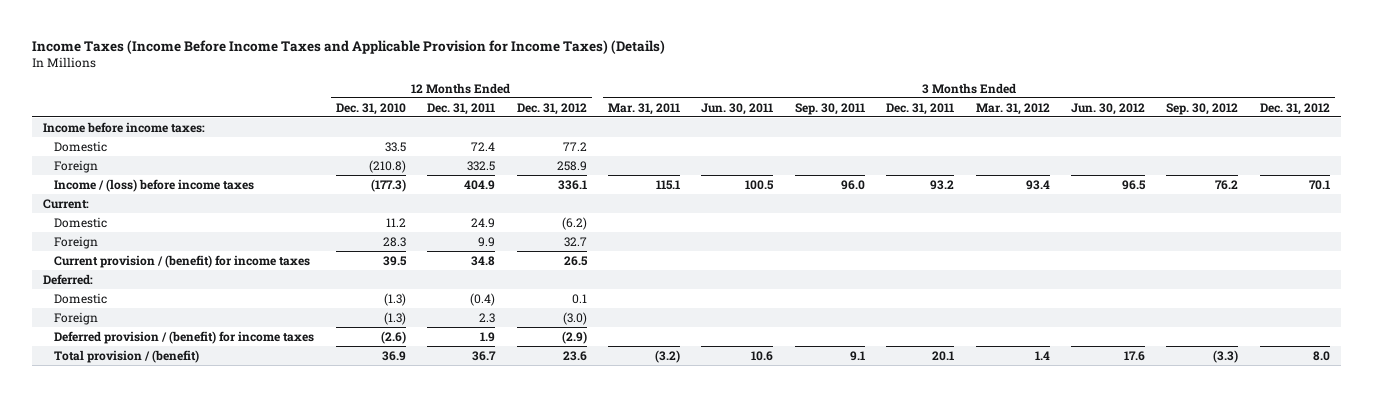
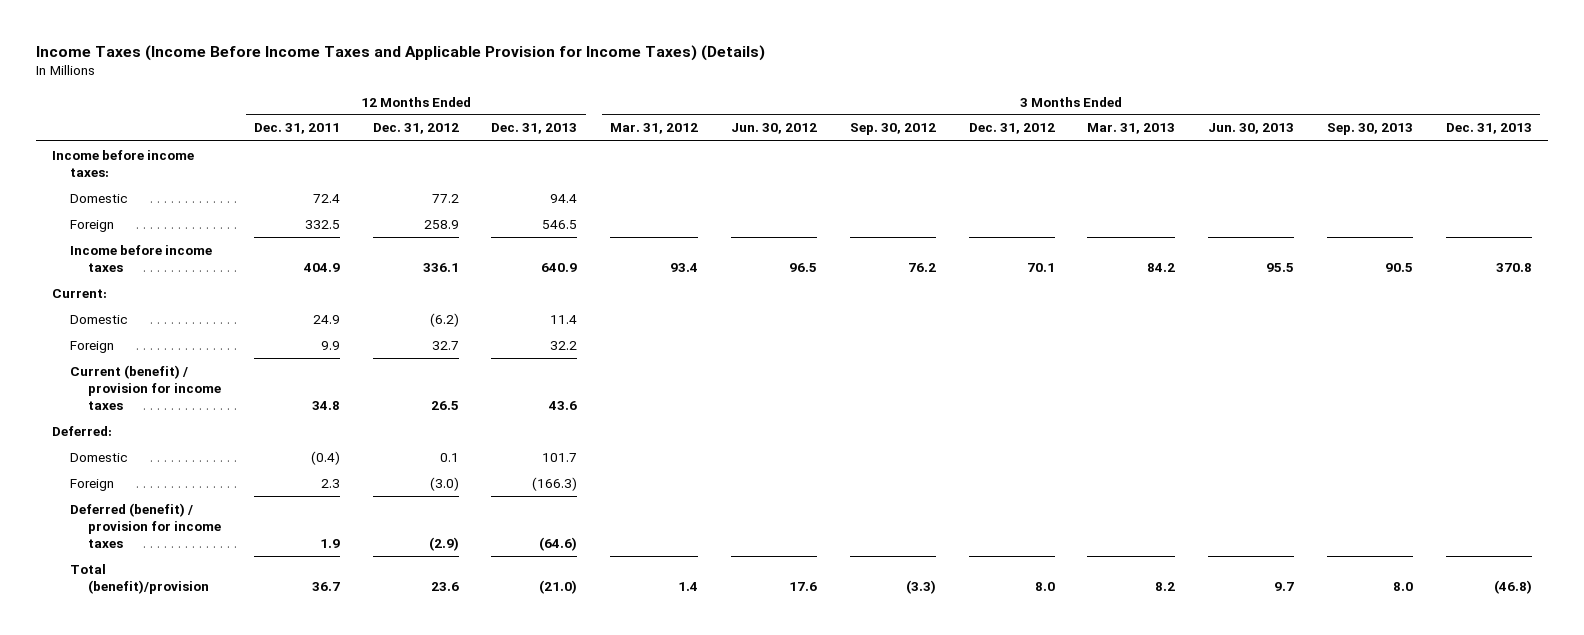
- | 12 Months Ended Dec. 31, 2010 | 12 Months Ended Dec. 31, 2011 | 12 Months Ended Dec. 31, 2012 | 3 Months Ended Mar. 31, 2011 | 3 Months Ended Jun. 30, 2011 | 3 Months Ended Sep. 30, 2011 | 3 Months Ended Dec. 31, 2011 | 3 Months Ended Mar. 31, 2012 | 3 Months Ended Jun. 30, 2012 | 3 Months Ended Sep. 30, 2012 | 3 Months Ended Dec. 31, 2012
+ | 12 Months Ended Dec. 31, 2011 | 12 Months Ended Dec. 31, 2012 | 12 Months Ended Dec. 31, 2013 | 3 Months Ended Mar. 31, 2012 | 3 Months Ended Jun. 30, 2012 | 3 Months Ended Sep. 30, 2012 | 3 Months Ended Dec. 31, 2012 | 3 Months Ended Mar. 31, 2013 | 3 Months Ended Jun. 30, 2013 | 3 Months Ended Sep. 30, 2013 | 3 Months Ended Dec. 31, 2013
- Income / (loss) before income taxes | (177.3) | 404.9 | 336.1 | 115.1 | 100.5 | 96.0 | 93.2 | 93.4 | 96.5 | 76.2 | 70.1
+ Income before income taxes | 404.9 | 336.1 | 640.9 | 93.4 | 96.5 | 76.2 | 70.1 | 84.2 | 95.5 | 90.5 | 370.8
- Current provision / (benefit) for income taxes | 39.5 | 34.8 | 26.5 | | | | | | | |
+ Current (benefit) / provision for income taxes | 34.8 | 26.5 | 43.6 | | | | | | | |
- Deferred provision / (benefit) for income taxes | (2.6) | 1.9 | (2.9) | | | | | | | |
- Total provision / (benefit) | 36.9 | 36.7 | 23.6 | (3.2) | 10.6 | 9.1 | 20.1 | 1.4 | 17.6 | (3.3) | 8.0
+ Deferred (benefit) / provision for income taxes | 1.9 | (2.9) | (64.6) | | | | | | | |
+ Total (benefit)/provision | 36.7 | 23.6 | (21.0) | 1.4 | 17.6 | (3.3) | 8.0 | 8.2 | 9.7 | 8.0 | (46.8)

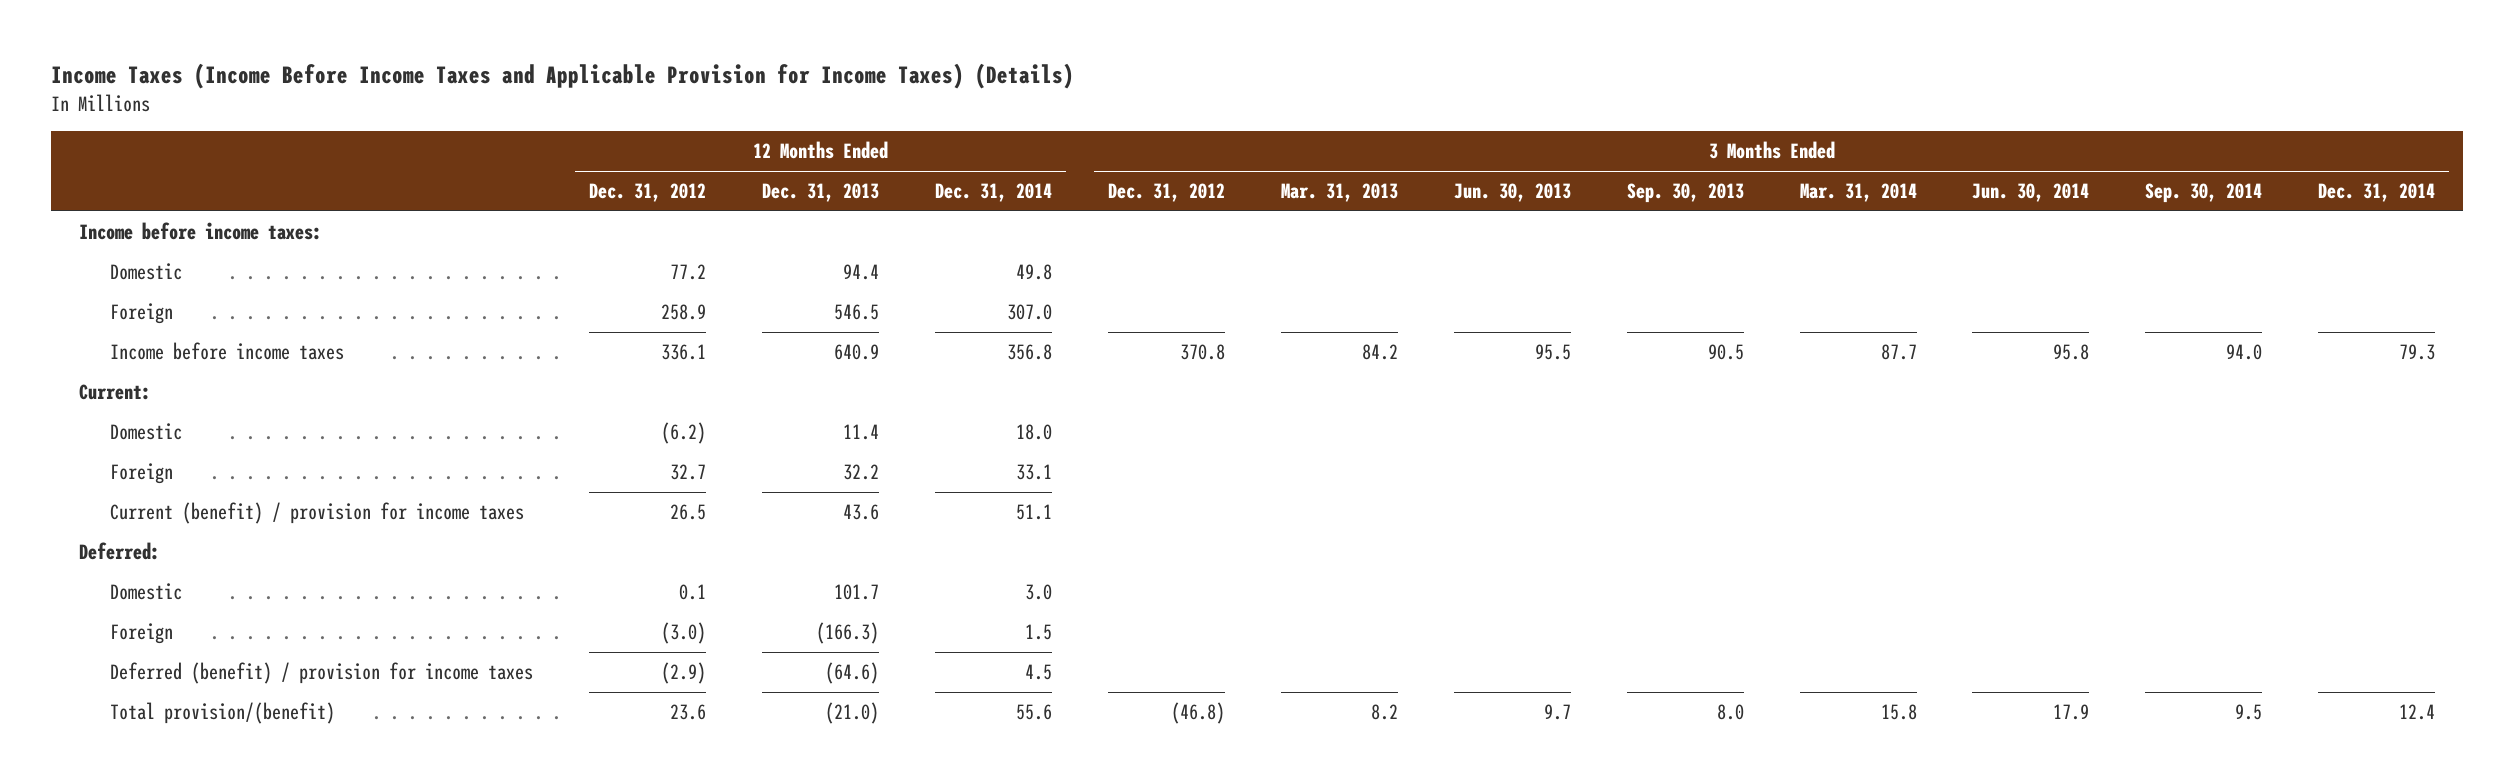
- | 12 Months Ended Dec. 31, 2011 | 12 Months Ended Dec. 31, 2012 | 12 Months Ended Dec. 31, 2013 | 3 Months Ended Mar. 31, 2012 | 3 Months Ended Jun. 30, 2012 | 3 Months Ended Sep. 30, 2012 | 3 Months Ended Dec. 31, 2012 | 3 Months Ended Mar. 31, 2013 | 3 Months Ended Jun. 30, 2013 | 3 Months Ended Sep. 30, 2013 | 3 Months Ended Dec. 31, 2013
+ | 12 Months Ended Dec. 31, 2012 | 12 Months Ended Dec. 31, 2013 | 12 Months Ended Dec. 31, 2014 | 3 Months Ended Dec. 31, 2012 | 3 Months Ended Mar. 31, 2013 | 3 Months Ended Jun. 30, 2013 | 3 Months Ended Sep. 30, 2013 | 3 Months Ended Mar. 31, 2014 | 3 Months Ended Jun. 30, 2014 | 3 Months Ended Sep. 30, 2014 | 3 Months Ended Dec. 31, 2014
- Income before income taxes | 404.9 | 336.1 | 640.9 | 93.4 | 96.5 | 76.2 | 70.1 | 84.2 | 95.5 | 90.5 | 370.8
+ Income before income taxes | 336.1 | 640.9 | 356.8 | 370.8 | 84.2 | 95.5 | 90.5 | 87.7 | 95.8 | 94.0 | 79.3
- Total (benefit)/provision | 36.7 | 23.6 | (21.0) | 1.4 | 17.6 | (3.3) | 8.0 | 8.2 | 9.7 | 8.0 | (46.8)
+ Total provision/(benefit) | 23.6 | (21.0) | 55.6 | (46.8) | 8.2 | 9.7 | 8.0 | 15.8 | 17.9 | 9.5 | 12.4

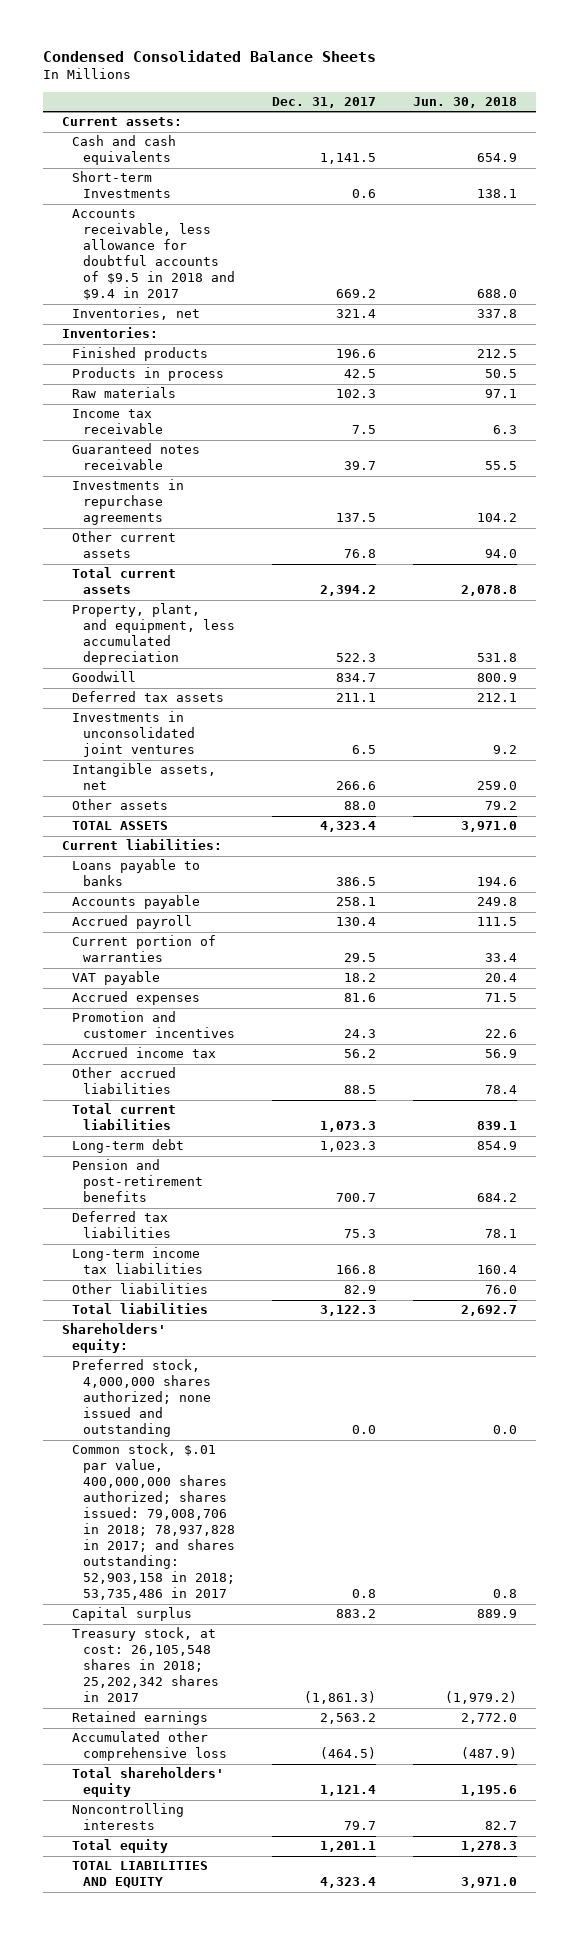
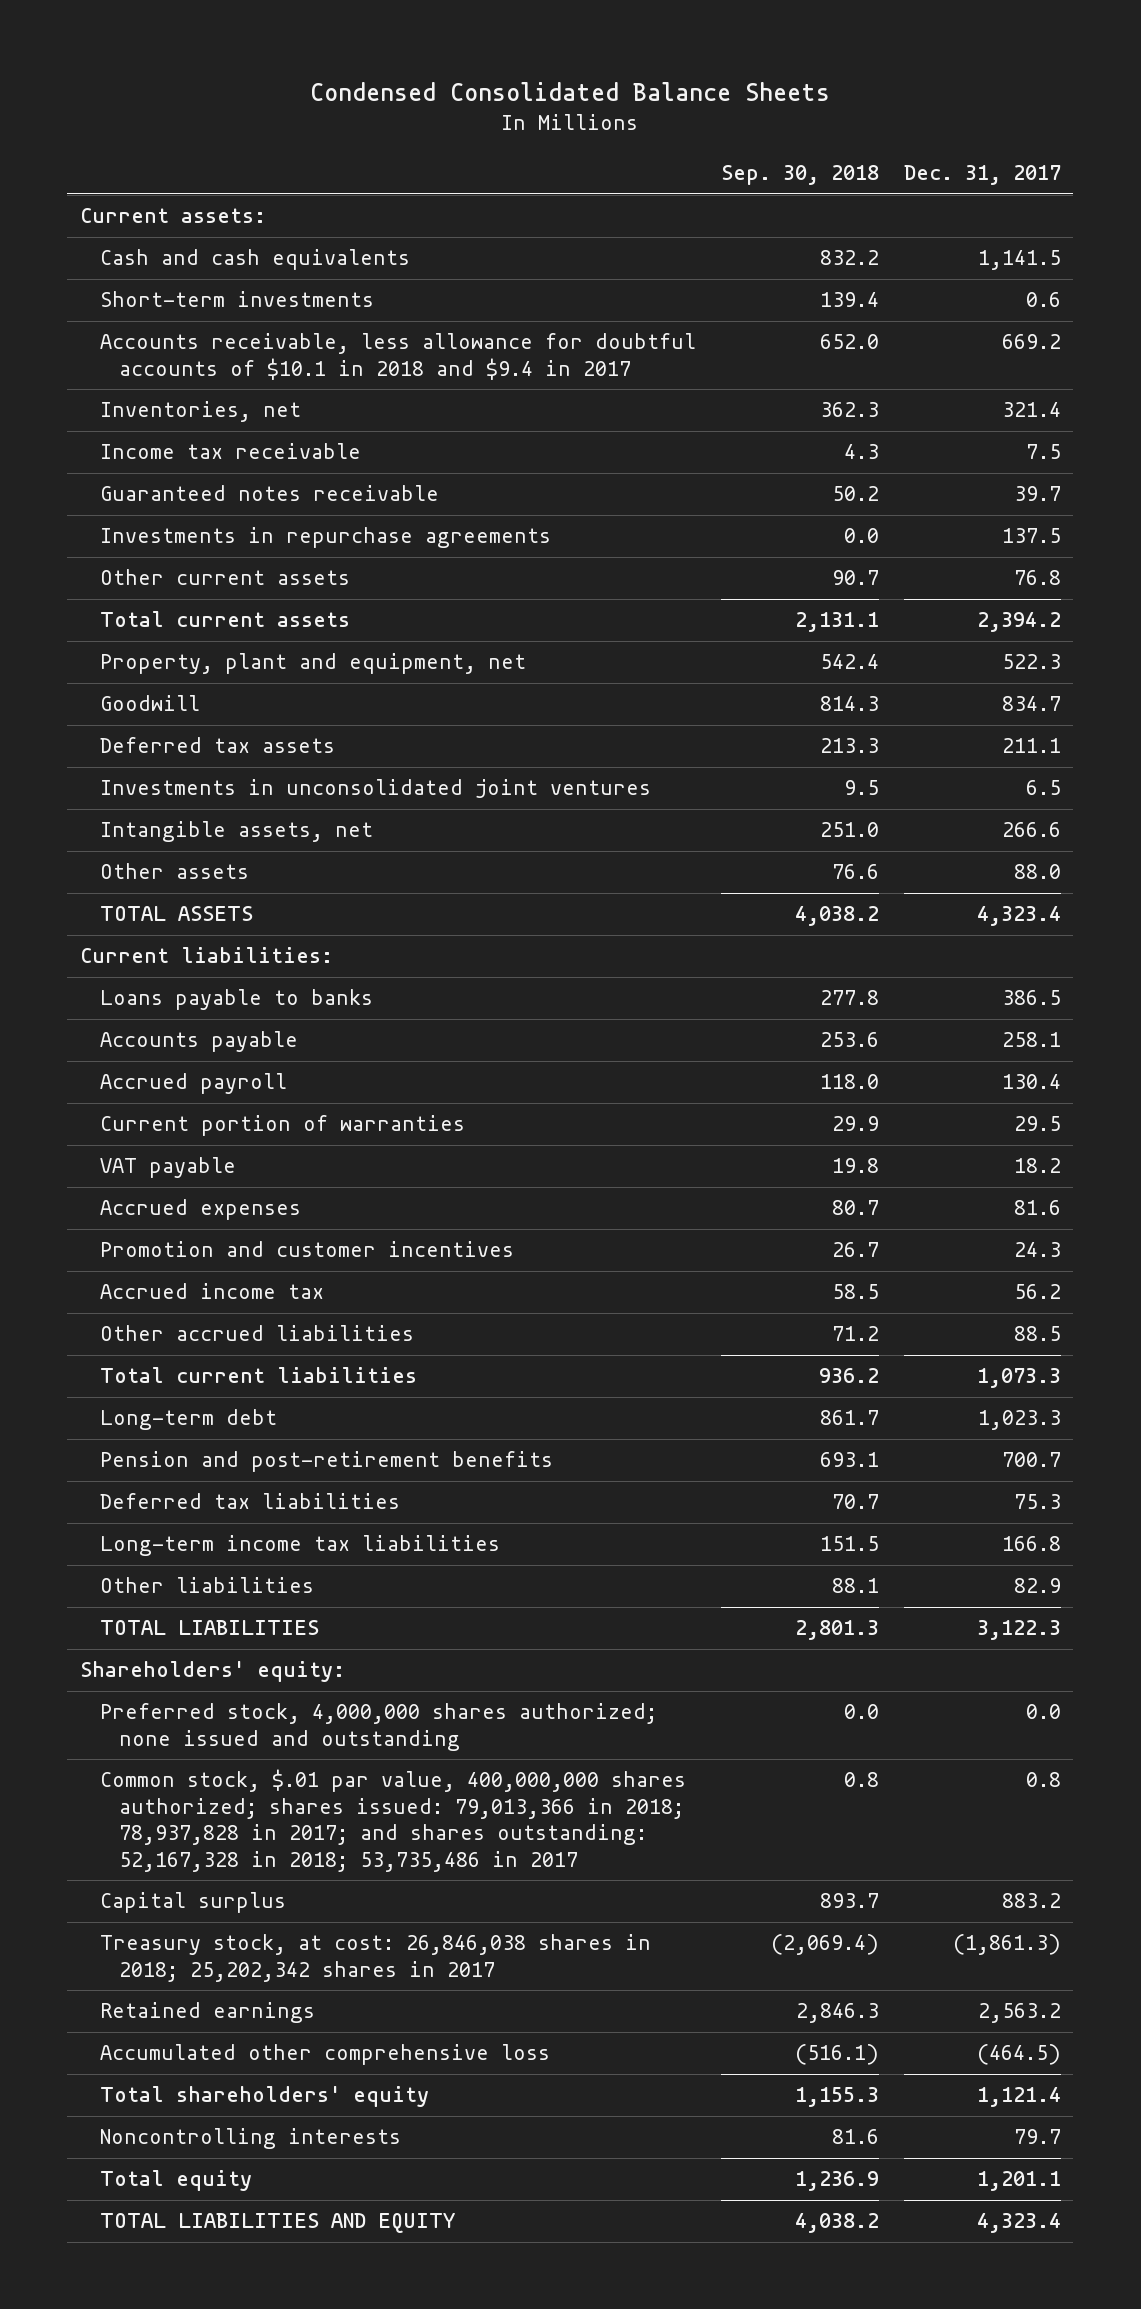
- | Dec. 31, 2017 | Jun. 30, 2018
+ | Sep. 30, 2018 | Dec. 31, 2017
- Short-term Investments | 0.6 | 138.1
- Accounts receivable, less allowance for doubtful accounts of $9.5 in 2018 and $9.4 in 2017 | 669.2 | 688.0
+ Short-term investments | 139.4 | 0.6
+ Accounts receivable, less allowance for doubtful accounts of $10.1 in 2018 and $9.4 in 2017 | 652.0 | 669.2
- Inventories:
- Finished products | 196.6 | 212.5
- Products in process | 42.5 | 50.5
- Raw materials | 102.3 | 97.1
- Property, plant, and equipment, less accumulated depreciation | 522.3 | 531.8
+ Property, plant and equipment, net | 542.4 | 522.3
- Total liabilities | 3,122.3 | 2,692.7
+ TOTAL LIABILITIES | 2,801.3 | 3,122.3
- Common stock, $.01 par value, 400,000,000 shares authorized; shares issued: 79,008,706 in 2018; 78,937,828 in 2017; and shares outstanding: 52,903,158 in 2018; 53,735,486 in 2017 | 0.8 | 0.8
+ Common stock, $.01 par value, 400,000,000 shares authorized; shares issued: 79,013,366 in 2018; 78,937,828 in 2017; and shares outstanding: 52,167,328 in 2018; 53,735,486 in 2017 | 0.8 | 0.8
- Treasury stock, at cost: 26,105,548 shares in 2018; 25,202,342 shares in 2017 | (1,861.3) | (1,979.2)
+ Treasury stock, at cost: 26,846,038 shares in 2018; 25,202,342 shares in 2017 | (2,069.4) | (1,861.3)

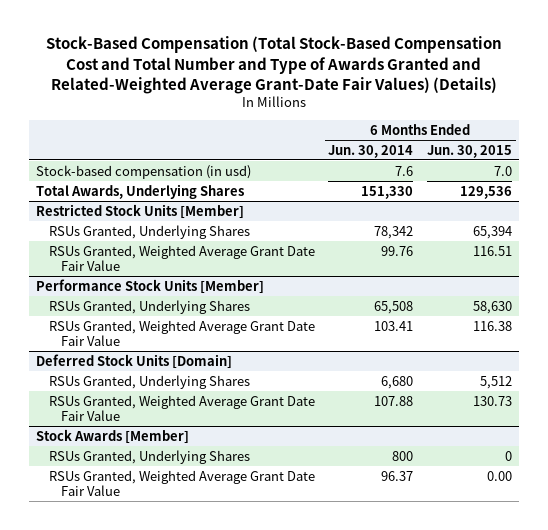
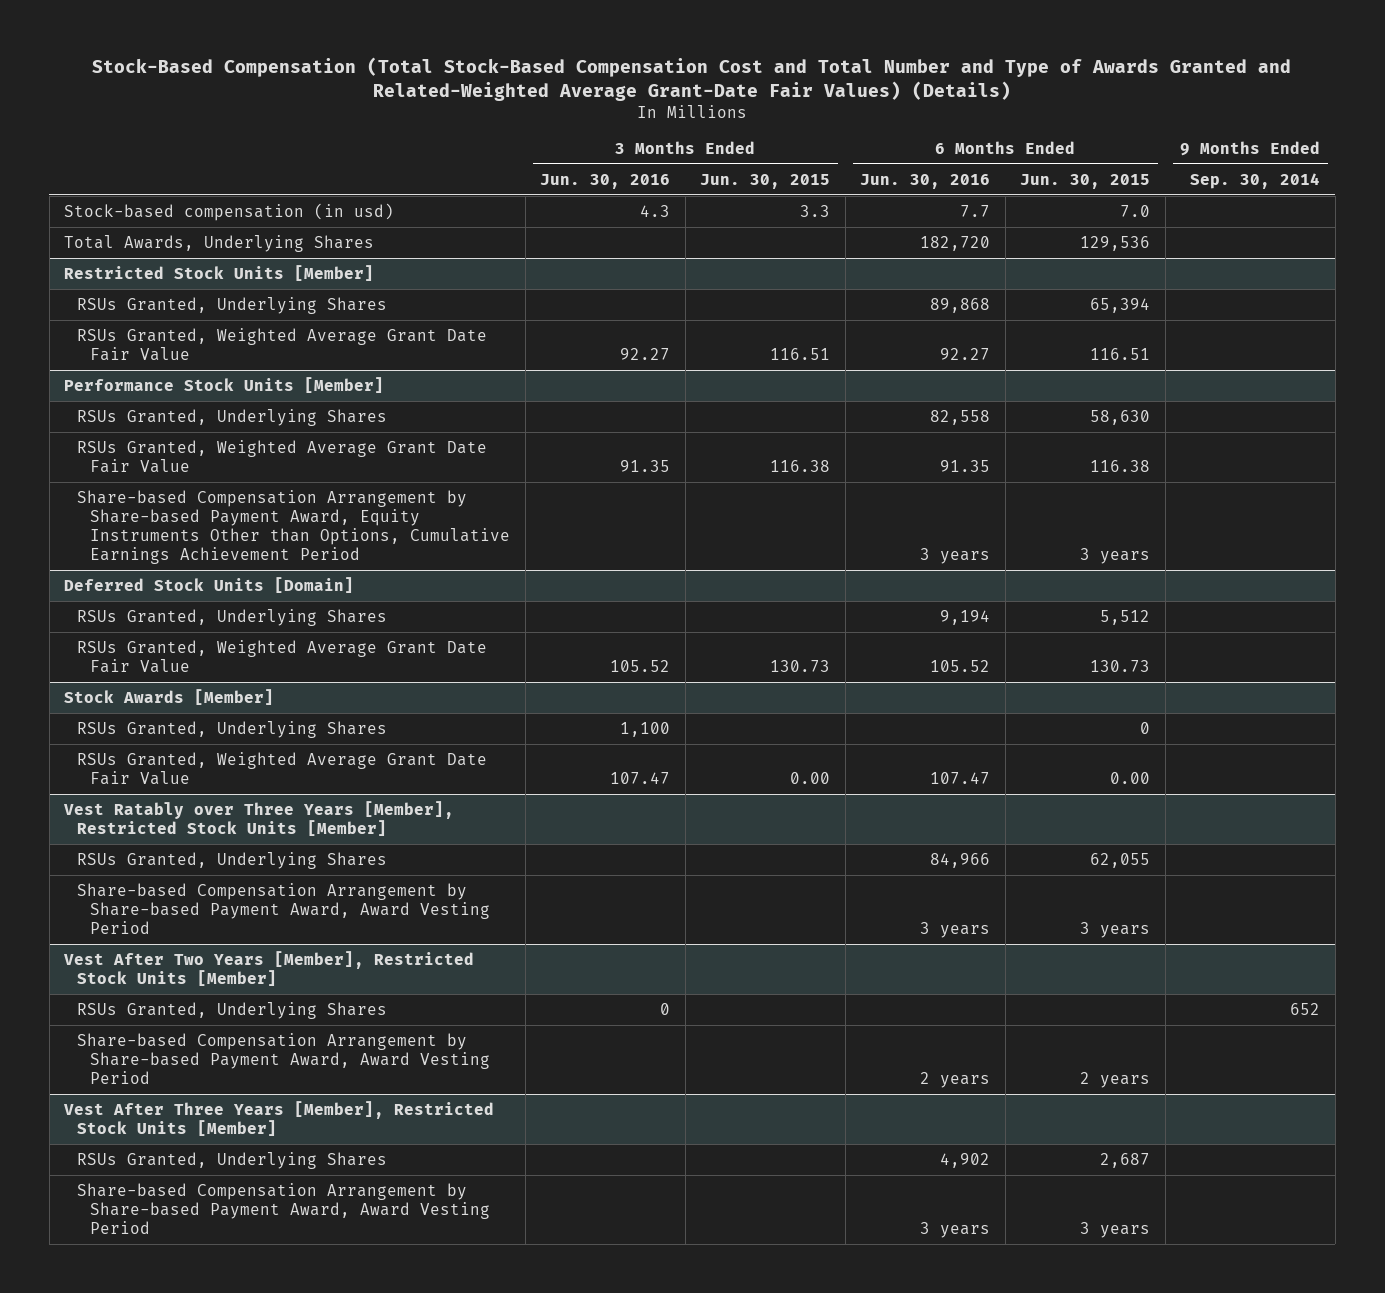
- | 6 Months Ended Jun. 30, 2014 | 6 Months Ended Jun. 30, 2015
+ | 3 Months Ended Jun. 30, 2016 | 3 Months Ended Jun. 30, 2015 | 6 Months Ended Jun. 30, 2016 | 6 Months Ended Jun. 30, 2015 | 9 Months Ended Sep. 30, 2014
@ Performance Stock Units [Member]
+ Share-based Compensation Arrangement by Share-based Payment Award, Equity Instruments Other than Options, Cumulative Earnings Achievement Period | | | 3 years | 3 years |
+ Vest Ratably over Three Years [Member], Restricted Stock Units [Member]
+ RSUs Granted, Underlying Shares | | | 84,966 | 62,055 |
+ Share-based Compensation Arrangement by Share-based Payment Award, Award Vesting Period | | | 3 years | 3 years |
+ Vest After Two Years [Member], Restricted Stock Units [Member]
+ RSUs Granted, Underlying Shares | 0 | | | | 652
+ Share-based Compensation Arrangement by Share-based Payment Award, Award Vesting Period | | | 2 years | 2 years |
+ Vest After Three Years [Member], Restricted Stock Units [Member]
+ RSUs Granted, Underlying Shares | | | 4,902 | 2,687 |
+ Share-based Compensation Arrangement by Share-based Payment Award, Award Vesting Period | | | 3 years | 3 years |

